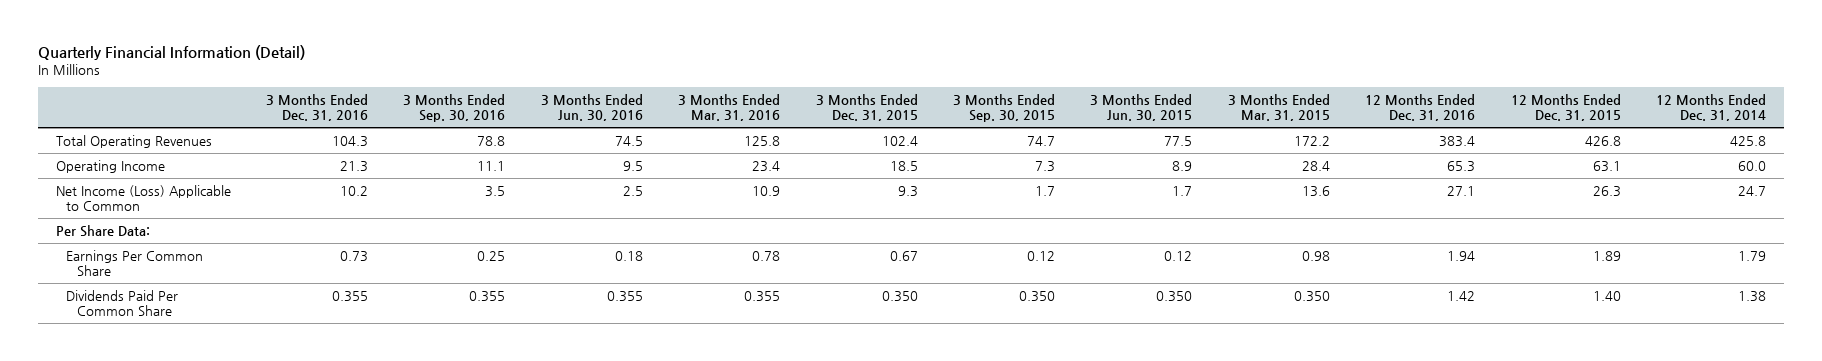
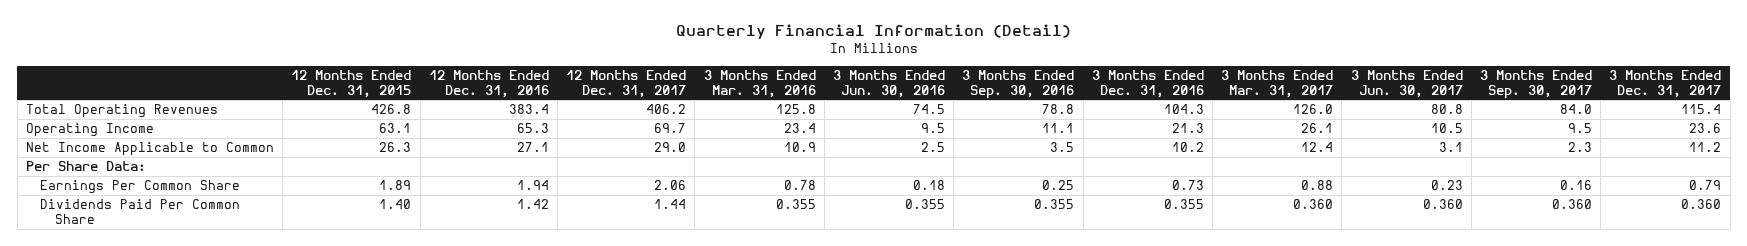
- | 3 Months Ended Dec. 31, 2016 | 3 Months Ended Sep. 30, 2016 | 3 Months Ended Jun. 30, 2016 | 3 Months Ended Mar. 31, 2016 | 3 Months Ended Dec. 31, 2015 | 3 Months Ended Sep. 30, 2015 | 3 Months Ended Jun. 30, 2015 | 3 Months Ended Mar. 31, 2015 | 12 Months Ended Dec. 31, 2016 | 12 Months Ended Dec. 31, 2015 | 12 Months Ended Dec. 31, 2014
+ | 12 Months Ended Dec. 31, 2015 | 12 Months Ended Dec. 31, 2016 | 12 Months Ended Dec. 31, 2017 | 3 Months Ended Mar. 31, 2016 | 3 Months Ended Jun. 30, 2016 | 3 Months Ended Sep. 30, 2016 | 3 Months Ended Dec. 31, 2016 | 3 Months Ended Mar. 31, 2017 | 3 Months Ended Jun. 30, 2017 | 3 Months Ended Sep. 30, 2017 | 3 Months Ended Dec. 31, 2017
- Net Income (Loss) Applicable to Common | 10.2 | 3.5 | 2.5 | 10.9 | 9.3 | 1.7 | 1.7 | 13.6 | 27.1 | 26.3 | 24.7
+ Net Income Applicable to Common | 26.3 | 27.1 | 29.0 | 10.9 | 2.5 | 3.5 | 10.2 | 12.4 | 3.1 | 2.3 | 11.2

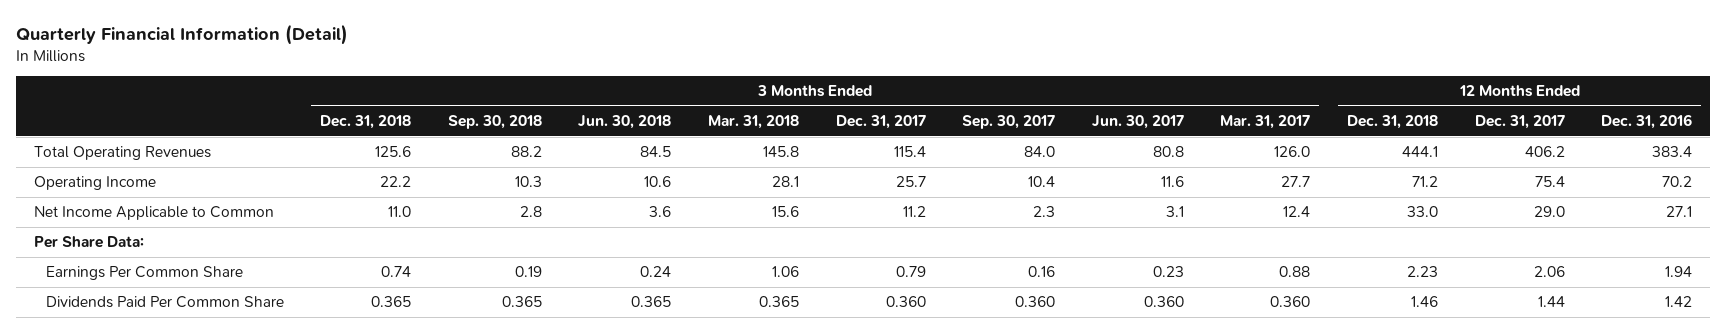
- | 12 Months Ended Dec. 31, 2015 | 12 Months Ended Dec. 31, 2016 | 12 Months Ended Dec. 31, 2017 | 3 Months Ended Mar. 31, 2016 | 3 Months Ended Jun. 30, 2016 | 3 Months Ended Sep. 30, 2016 | 3 Months Ended Dec. 31, 2016 | 3 Months Ended Mar. 31, 2017 | 3 Months Ended Jun. 30, 2017 | 3 Months Ended Sep. 30, 2017 | 3 Months Ended Dec. 31, 2017
+ | 3 Months Ended Dec. 31, 2018 | 3 Months Ended Sep. 30, 2018 | 3 Months Ended Jun. 30, 2018 | 3 Months Ended Mar. 31, 2018 | 3 Months Ended Dec. 31, 2017 | 3 Months Ended Sep. 30, 2017 | 3 Months Ended Jun. 30, 2017 | 3 Months Ended Mar. 31, 2017 | 12 Months Ended Dec. 31, 2018 | 12 Months Ended Dec. 31, 2017 | 12 Months Ended Dec. 31, 2016
- Operating Income | 63.1 | 65.3 | 69.7 | 23.4 | 9.5 | 11.1 | 21.3 | 26.1 | 10.5 | 9.5 | 23.6
+ Operating Income | 22.2 | 10.3 | 10.6 | 28.1 | 25.7 | 10.4 | 11.6 | 27.7 | 71.2 | 75.4 | 70.2

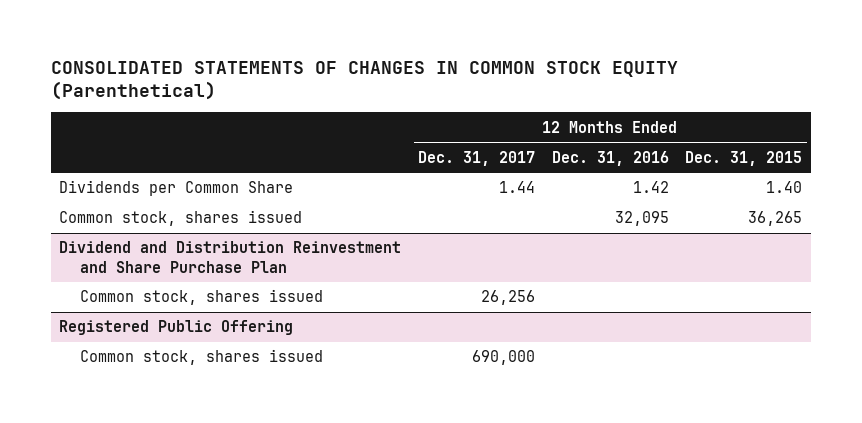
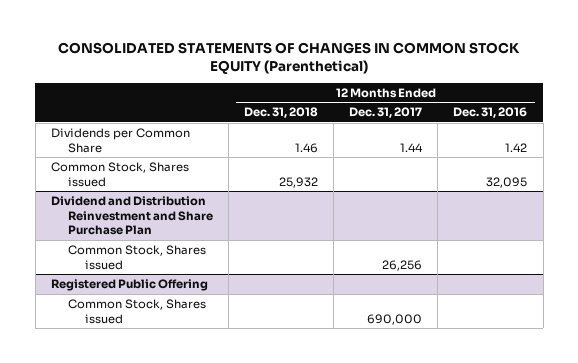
- | 12 Months Ended Dec. 31, 2017 | 12 Months Ended Dec. 31, 2016 | 12 Months Ended Dec. 31, 2015
+ | 12 Months Ended Dec. 31, 2018 | 12 Months Ended Dec. 31, 2017 | 12 Months Ended Dec. 31, 2016
- Common stock, shares issued | | 32,095 | 36,265
+ Common Stock, Shares issued | 25,932 | | 32,095
@ Dividend and Distribution Reinvestment and Share Purchase Plan
- Common stock, shares issued | 26,256 | |
+ Common Stock, Shares issued | | 26,256 |
@ Registered Public Offering
- Common stock, shares issued | 690,000 | |
+ Common Stock, Shares issued | | 690,000 |

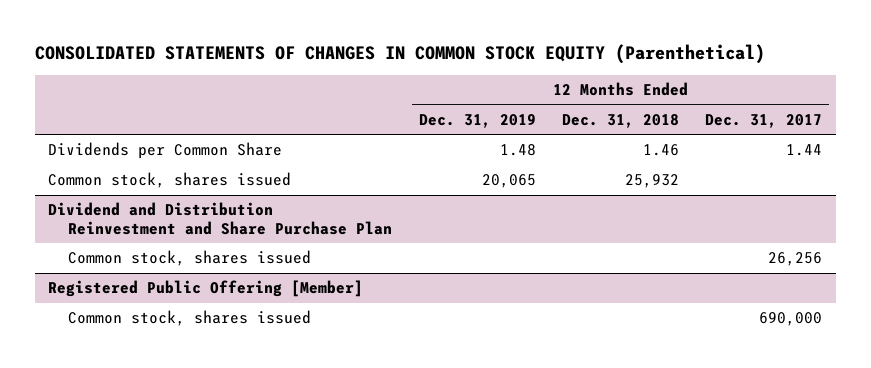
- | 12 Months Ended Dec. 31, 2018 | 12 Months Ended Dec. 31, 2017 | 12 Months Ended Dec. 31, 2016
+ | 12 Months Ended Dec. 31, 2019 | 12 Months Ended Dec. 31, 2018 | 12 Months Ended Dec. 31, 2017
- Common Stock, Shares issued | 25,932 | | 32,095
+ Common stock, shares issued | 20,065 | 25,932 |
@ Dividend and Distribution Reinvestment and Share Purchase Plan
- Common Stock, Shares issued | | 26,256 |
- Registered Public Offering
- Common Stock, Shares issued | | 690,000 |
@ Dividend and Distribution Reinvestment and Share Purchase Plan
+ Common stock, shares issued | | | 26,256
+ Registered Public Offering [Member]
+ Common stock, shares issued | | | 690,000

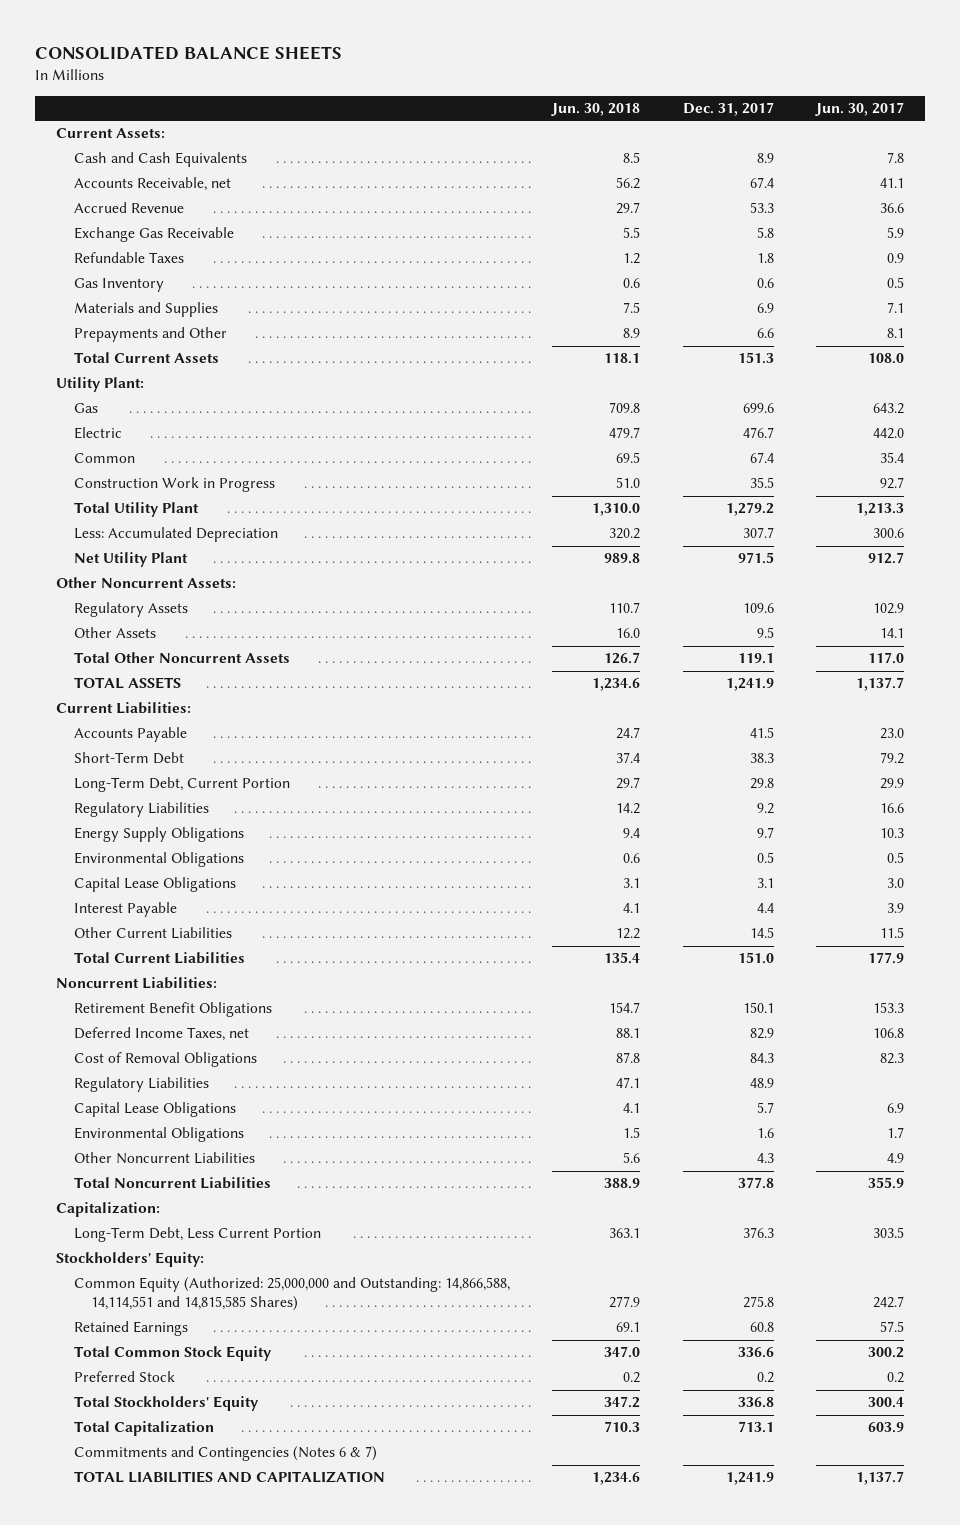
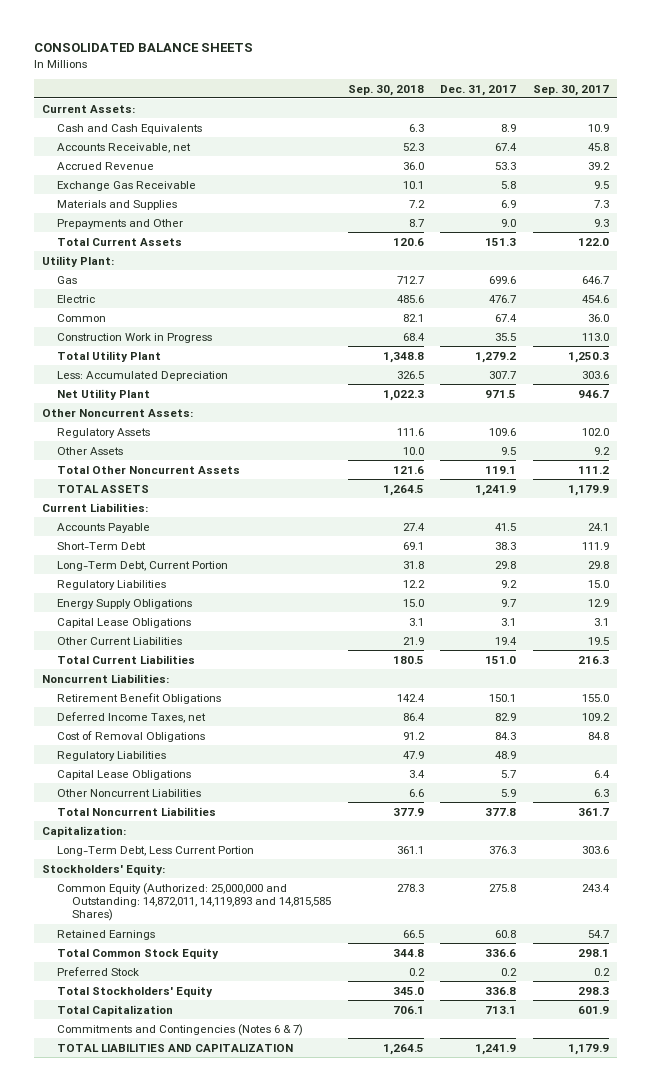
- | Jun. 30, 2018 | Dec. 31, 2017 | Jun. 30, 2017
+ | Sep. 30, 2018 | Dec. 31, 2017 | Sep. 30, 2017
- Refundable Taxes | 1.2 | 1.8 | 0.9
- Gas Inventory | 0.6 | 0.6 | 0.5
- Prepayments and Other | 8.9 | 6.6 | 8.1
+ Prepayments and Other | 8.7 | 9.0 | 9.3
- Environmental Obligations | 0.6 | 0.5 | 0.5
- Interest Payable | 4.1 | 4.4 | 3.9
- Other Current Liabilities | 12.2 | 14.5 | 11.5
+ Other Current Liabilities | 21.9 | 19.4 | 19.5
- Environmental Obligations | 1.5 | 1.6 | 1.7
- Other Noncurrent Liabilities | 5.6 | 4.3 | 4.9
+ Other Noncurrent Liabilities | 6.6 | 5.9 | 6.3
- Common Equity (Authorized: 25,000,000 and Outstanding: 14,866,588, 14,114,551 and 14,815,585 Shares) | 277.9 | 275.8 | 242.7
+ Common Equity (Authorized: 25,000,000 and Outstanding: 14,872,011, 14,119,893 and 14,815,585 Shares) | 278.3 | 275.8 | 243.4

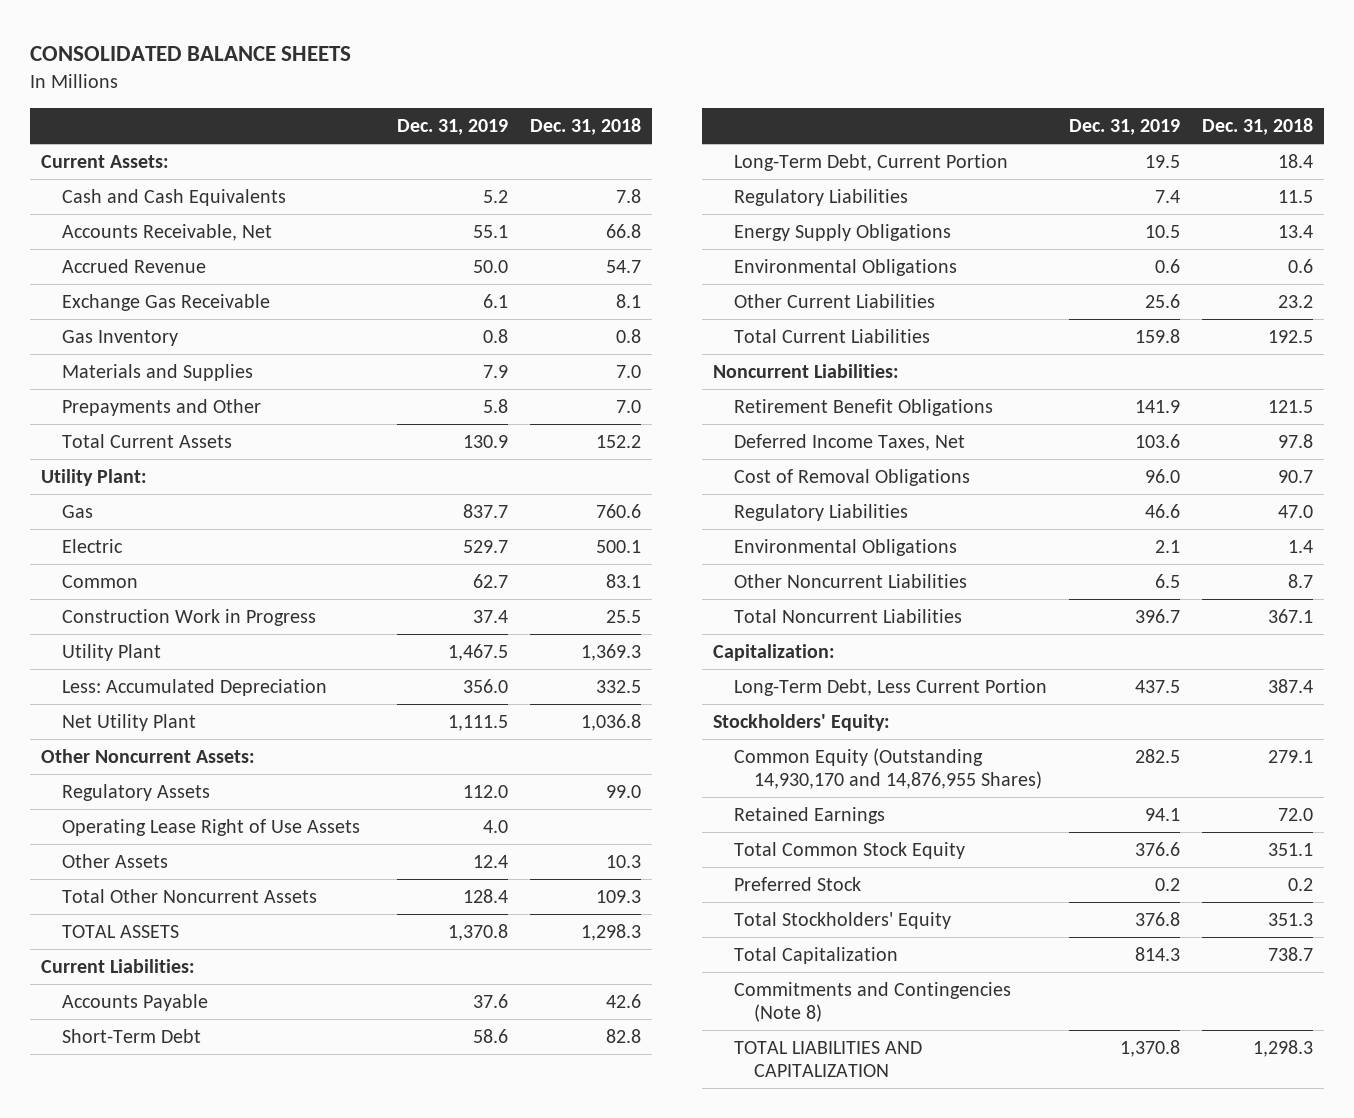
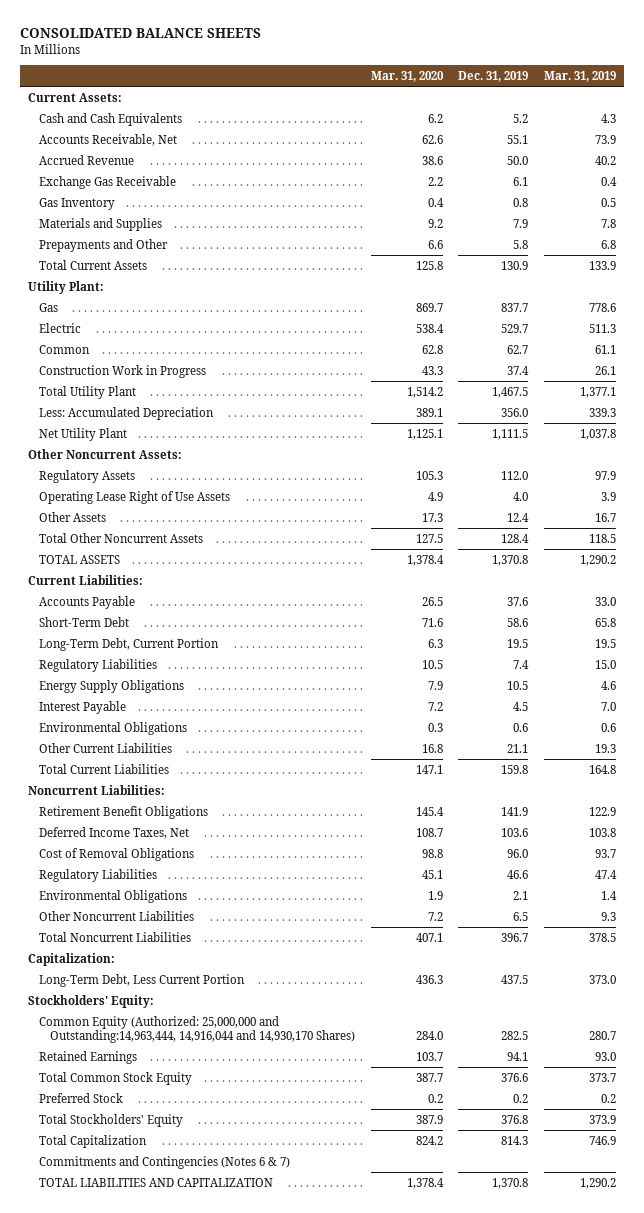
- | Dec. 31, 2019 | Dec. 31, 2018
+ | Mar. 31, 2020 | Dec. 31, 2019 | Mar. 31, 2019
- Utility Plant | 1,467.5 | 1,369.3
+ Total Utility Plant | 1,514.2 | 1,467.5 | 1,377.1
+ Interest Payable | 7.2 | 4.5 | 7.0
- Other Current Liabilities | 25.6 | 23.2
+ Other Current Liabilities | 16.8 | 21.1 | 19.3
- Common Equity (Outstanding 14,930,170 and 14,876,955 Shares) | 282.5 | 279.1
+ Common Equity (Authorized: 25,000,000 and Outstanding:14,963,444, 14,916,044 and 14,930,170 Shares) | 284.0 | 282.5 | 280.7
- Commitments and Contingencies (Note 8)
+ Commitments and Contingencies (Notes 6 & 7)

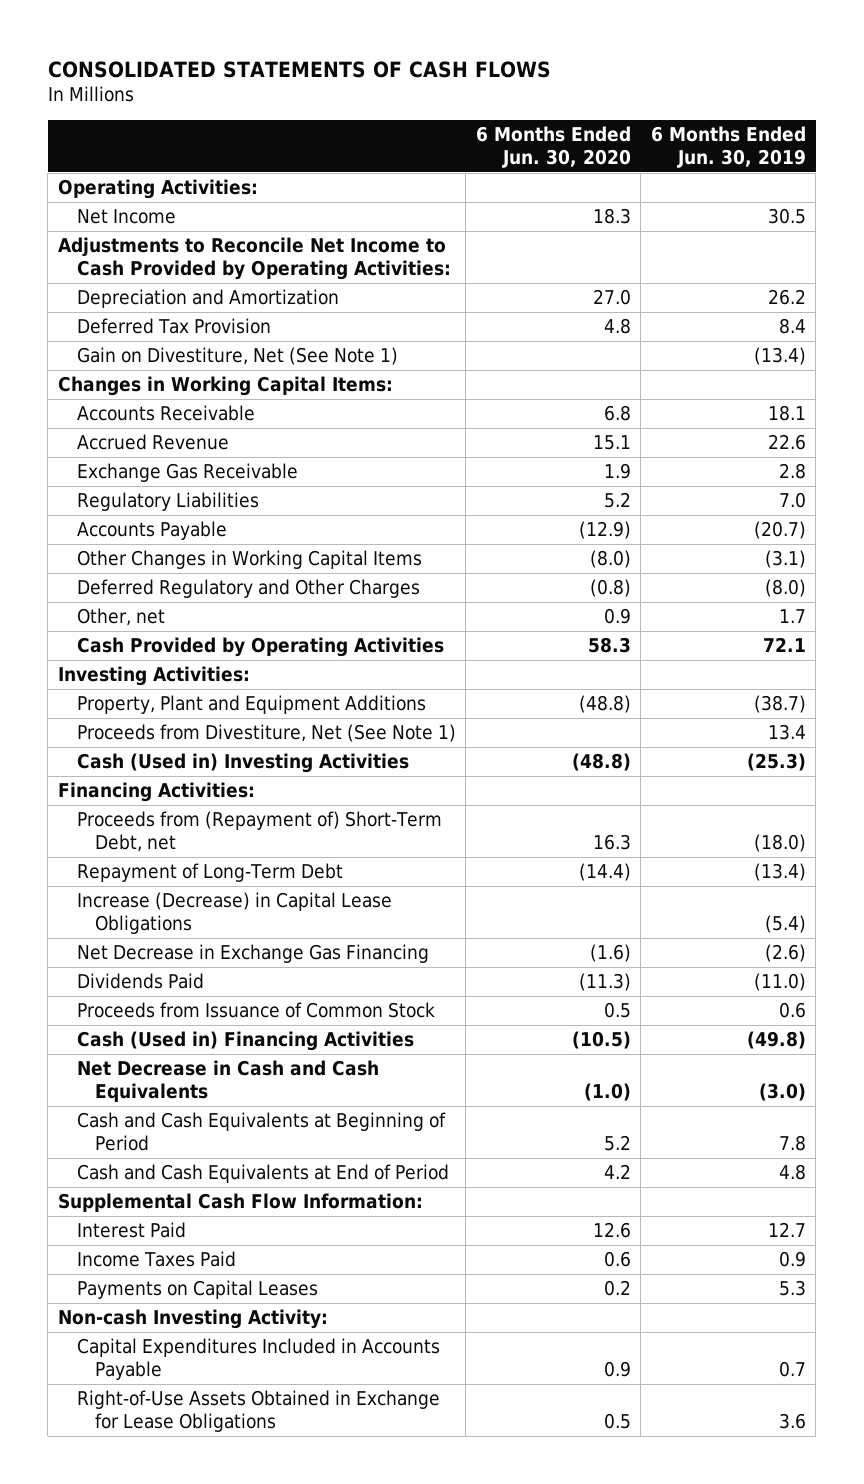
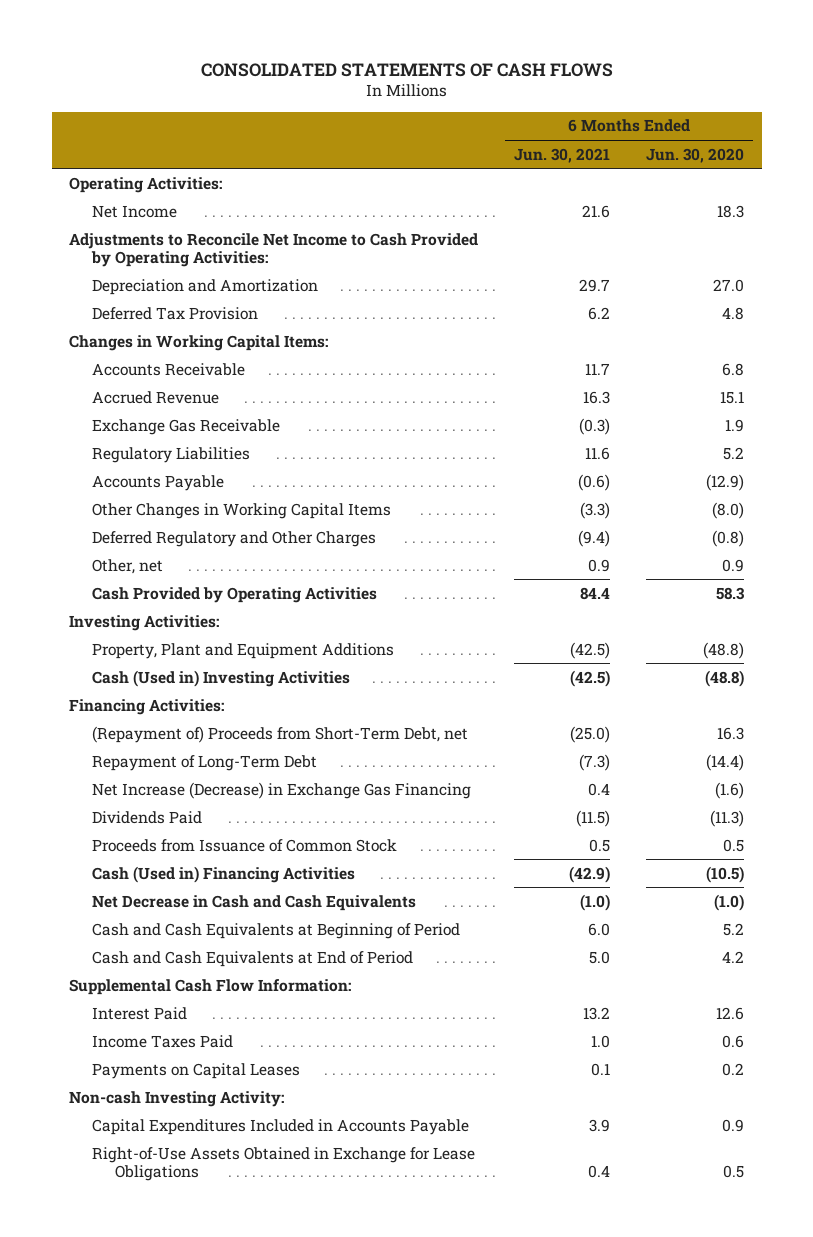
- | 6 Months Ended Jun. 30, 2020 | 6 Months Ended Jun. 30, 2019
+ | 6 Months Ended Jun. 30, 2021 | 6 Months Ended Jun. 30, 2020
- Gain on Divestiture, Net (See Note 1) | | (13.4)
- Proceeds from Divestiture, Net (See Note 1) | | 13.4
- Proceeds from (Repayment of) Short-Term Debt, net | 16.3 | (18.0)
+ (Repayment of) Proceeds from Short-Term Debt, net | (25.0) | 16.3
- Increase (Decrease) in Capital Lease Obligations | | (5.4)
- Net Decrease in Exchange Gas Financing | (1.6) | (2.6)
+ Net Increase (Decrease) in Exchange Gas Financing | 0.4 | (1.6)

